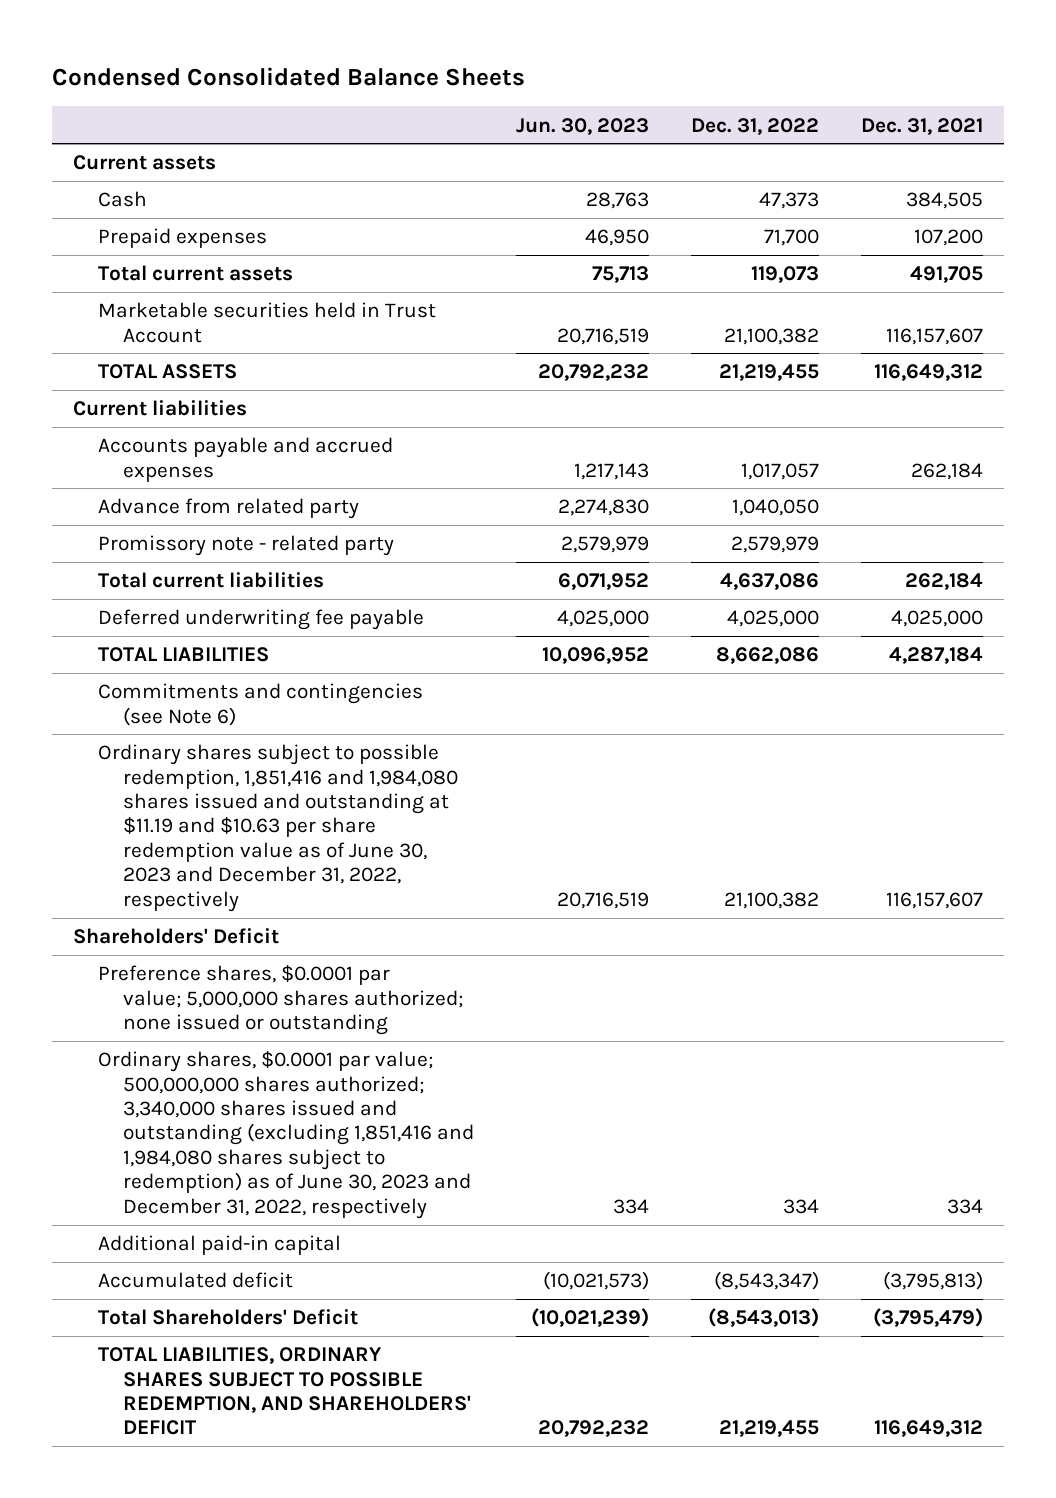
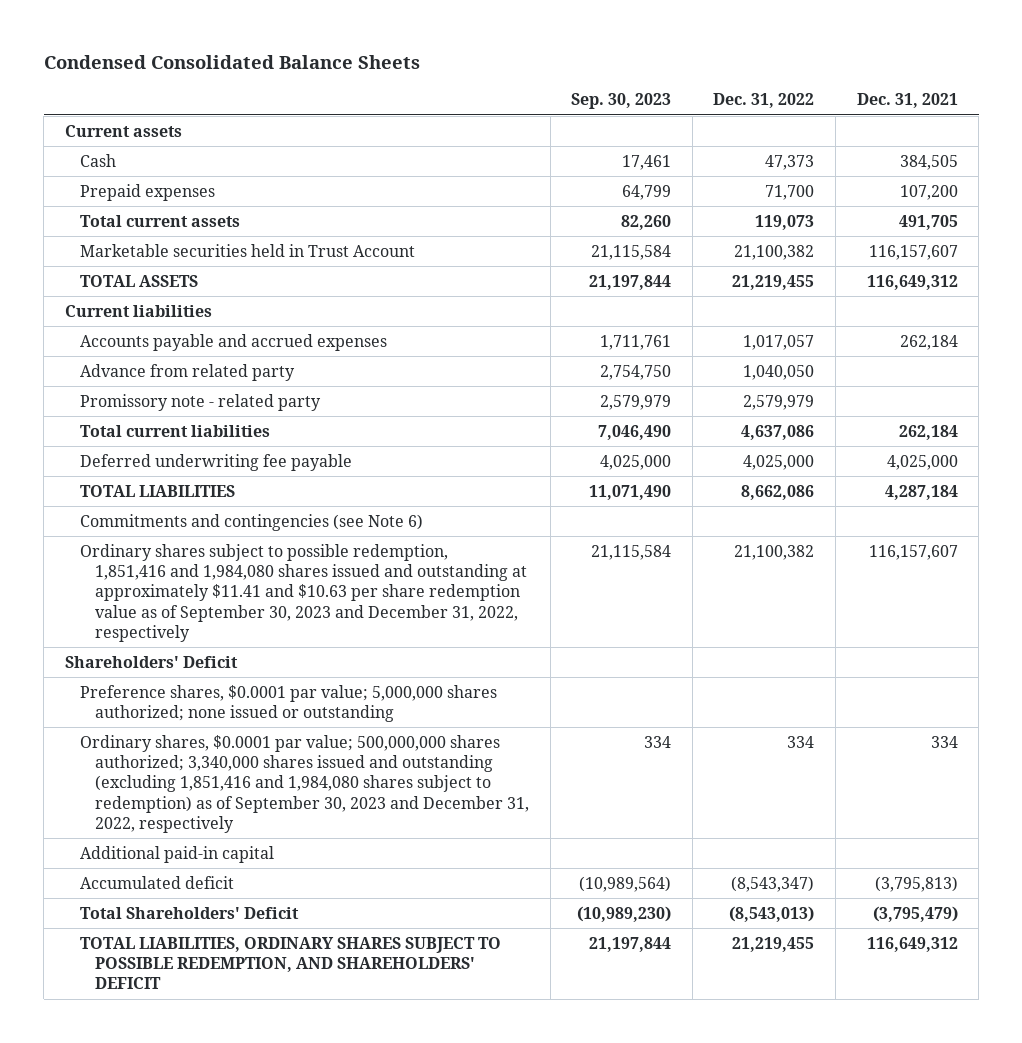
- | Jun. 30, 2023 | Dec. 31, 2022 | Dec. 31, 2021
+ | Sep. 30, 2023 | Dec. 31, 2022 | Dec. 31, 2021
- Ordinary shares subject to possible redemption, 1,851,416 and 1,984,080 shares issued and outstanding at $11.19 and $10.63 per share redemption value as of June 30, 2023 and December 31, 2022, respectively | 20,716,519 | 21,100,382 | 116,157,607
+ Ordinary shares subject to possible redemption, 1,851,416 and 1,984,080 shares issued and outstanding at approximately $11.41 and $10.63 per share redemption value as of September 30, 2023 and December 31, 2022, respectively | 21,115,584 | 21,100,382 | 116,157,607
- Ordinary shares, $0.0001 par value; 500,000,000 shares authorized; 3,340,000 shares issued and outstanding (excluding 1,851,416 and 1,984,080 shares subject to redemption) as of June 30, 2023 and December 31, 2022, respectively | 334 | 334 | 334
+ Ordinary shares, $0.0001 par value; 500,000,000 shares authorized; 3,340,000 shares issued and outstanding (excluding 1,851,416 and 1,984,080 shares subject to redemption) as of September 30, 2023 and December 31, 2022, respectively | 334 | 334 | 334

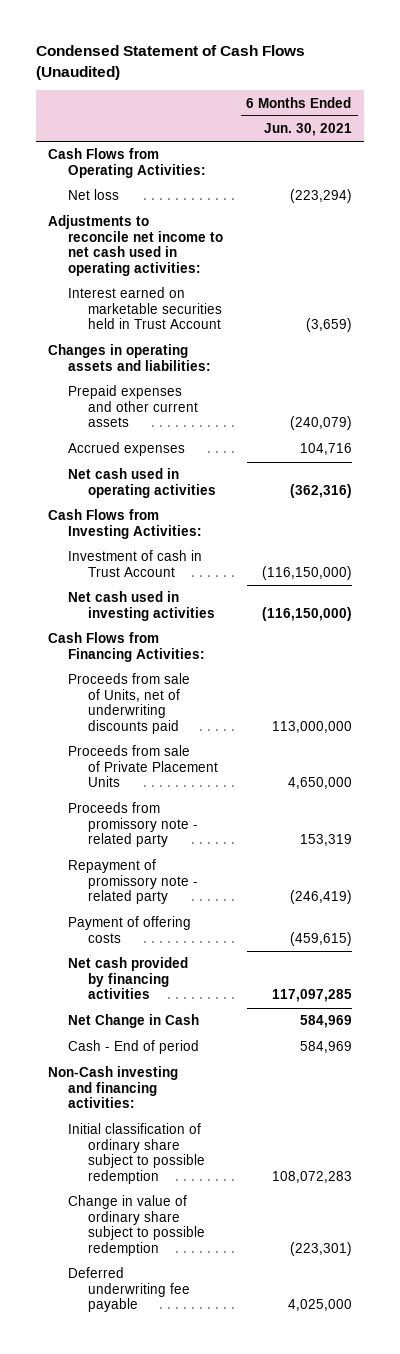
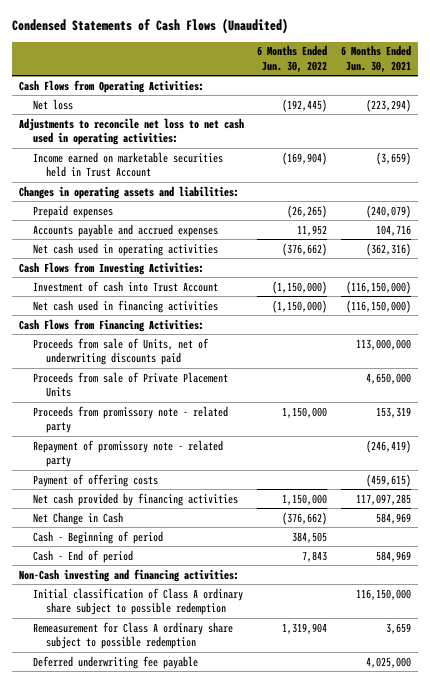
- Condensed Statement of Cash Flows (Unaudited)
+ Condensed Statements of Cash Flows (Unaudited)
- | 6 Months Ended Jun. 30, 2021
+ | 6 Months Ended Jun. 30, 2022 | 6 Months Ended Jun. 30, 2021
- Adjustments to reconcile net income to net cash used in operating activities:
- Interest earned on marketable securities held in Trust Account | (3,659)
+ Adjustments to reconcile net loss to net cash used in operating activities:
+ Income earned on marketable securities held in Trust Account | (169,904) | (3,659)
- Prepaid expenses and other current assets | (240,079)
- Accrued expenses | 104,716
+ Prepaid expenses | (26,265) | (240,079)
+ Accounts payable and accrued expenses | 11,952 | 104,716
- Investment of cash in Trust Account | (116,150,000)
- Net cash used in investing activities | (116,150,000)
+ Investment of cash into Trust Account | (1,150,000) | (116,150,000)
+ Net cash used in financing activities | (1,150,000) | (116,150,000)
+ Cash - Beginning of period | 384,505 |
- Initial classification of ordinary share subject to possible redemption | 108,072,283
- Change in value of ordinary share subject to possible redemption | (223,301)
+ Initial classification of Class A ordinary share subject to possible redemption | | 116,150,000
+ Remeasurement for Class A ordinary share subject to possible redemption | 1,319,904 | 3,659

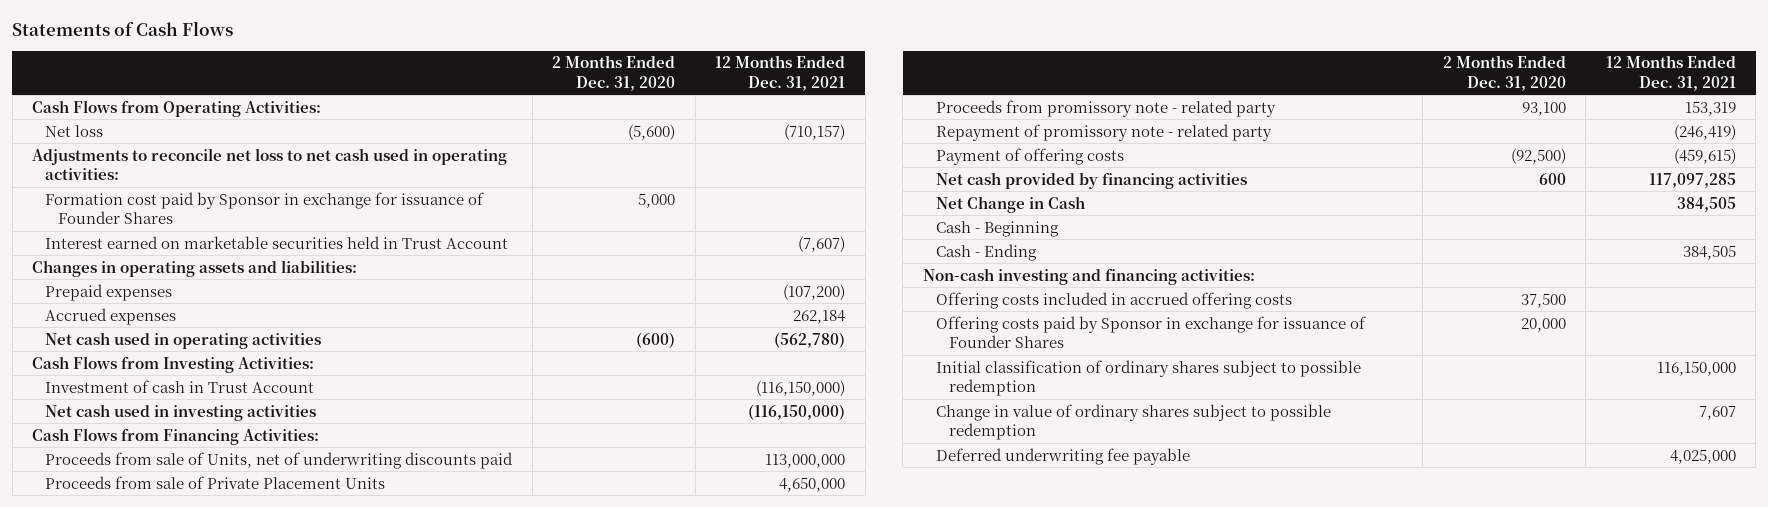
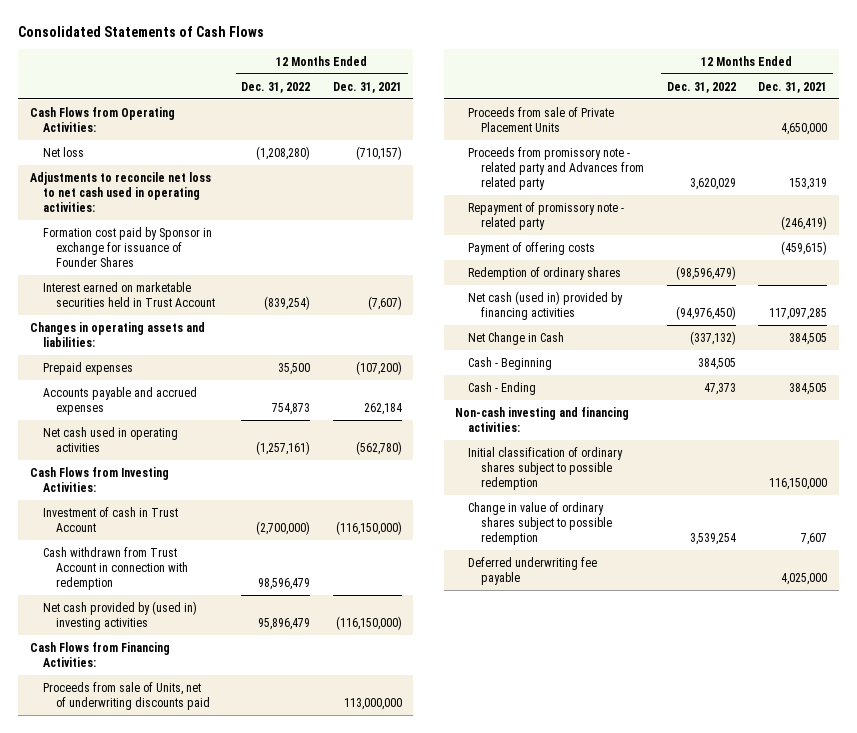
- Statements of Cash Flows
+ Consolidated Statements of Cash Flows
- | 2 Months Ended Dec. 31, 2020 | 12 Months Ended Dec. 31, 2021
+ | 12 Months Ended Dec. 31, 2022 | 12 Months Ended Dec. 31, 2021
- Accrued expenses | | 262,184
+ Accounts payable and accrued expenses | 754,873 | 262,184
- Net cash used in investing activities | | (116,150,000)
+ Cash withdrawn from Trust Account in connection with redemption | 98,596,479 |
+ Net cash provided by (used in) investing activities | 95,896,479 | (116,150,000)
- Proceeds from promissory note - related party | 93,100 | 153,319
+ Proceeds from promissory note - related party and Advances from related party | 3,620,029 | 153,319
- Net cash provided by financing activities | 600 | 117,097,285
+ Redemption of ordinary shares | (98,596,479) |
+ Net cash (used in) provided by financing activities | (94,976,450) | 117,097,285
- Offering costs included in accrued offering costs | 37,500 |
- Offering costs paid by Sponsor in exchange for issuance of Founder Shares | 20,000 |

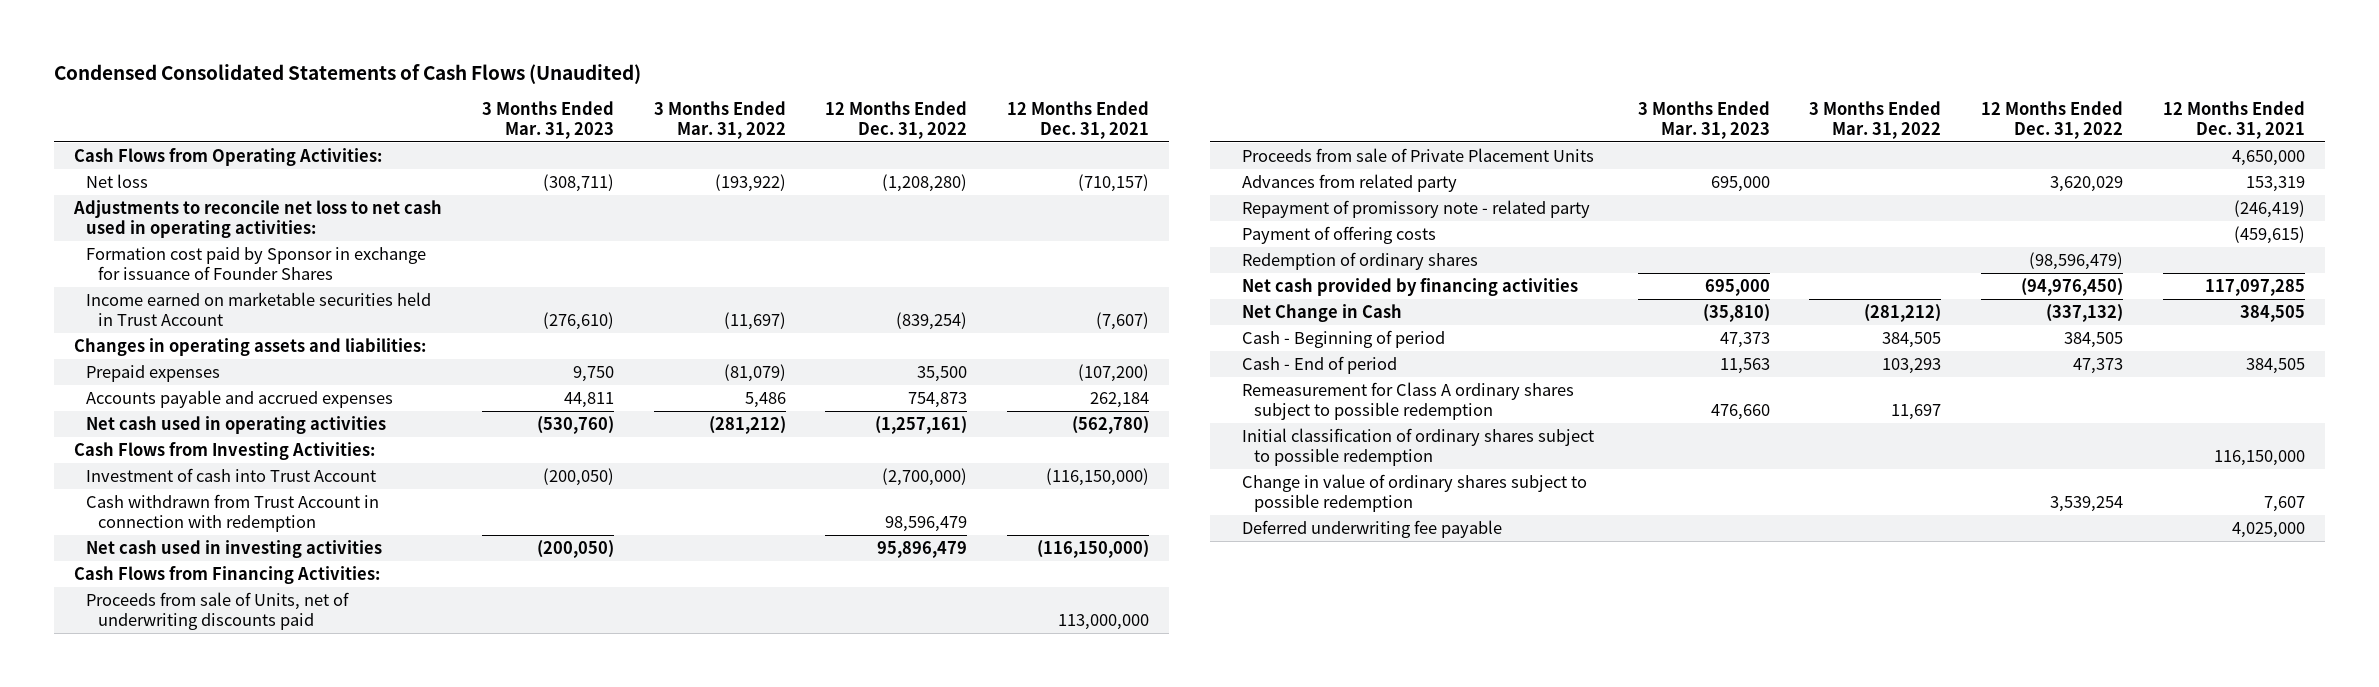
- Consolidated Statements of Cash Flows
+ Condensed Consolidated Statements of Cash Flows (Unaudited)
- | 12 Months Ended Dec. 31, 2022 | 12 Months Ended Dec. 31, 2021
+ | 3 Months Ended Mar. 31, 2023 | 3 Months Ended Mar. 31, 2022 | 12 Months Ended Dec. 31, 2022 | 12 Months Ended Dec. 31, 2021
- Interest earned on marketable securities held in Trust Account | (839,254) | (7,607)
+ Income earned on marketable securities held in Trust Account | (276,610) | (11,697) | (839,254) | (7,607)
- Investment of cash in Trust Account | (2,700,000) | (116,150,000)
+ Investment of cash into Trust Account | (200,050) | | (2,700,000) | (116,150,000)
- Net cash provided by (used in) investing activities | 95,896,479 | (116,150,000)
+ Net cash used in investing activities | (200,050) | | 95,896,479 | (116,150,000)
- Proceeds from promissory note - related party and Advances from related party | 3,620,029 | 153,319
+ Advances from related party | 695,000 | | 3,620,029 | 153,319
- Net cash (used in) provided by financing activities | (94,976,450) | 117,097,285
+ Net cash provided by financing activities | 695,000 | | (94,976,450) | 117,097,285
- Cash - Beginning | 384,505 |
- Cash - Ending | 47,373 | 384,505
- Non-cash investing and financing activities:
+ Cash - Beginning of period | 47,373 | 384,505 | 384,505 |
+ Cash - End of period | 11,563 | 103,293 | 47,373 | 384,505
+ Remeasurement for Class A ordinary shares subject to possible redemption | 476,660 | 11,697 | |

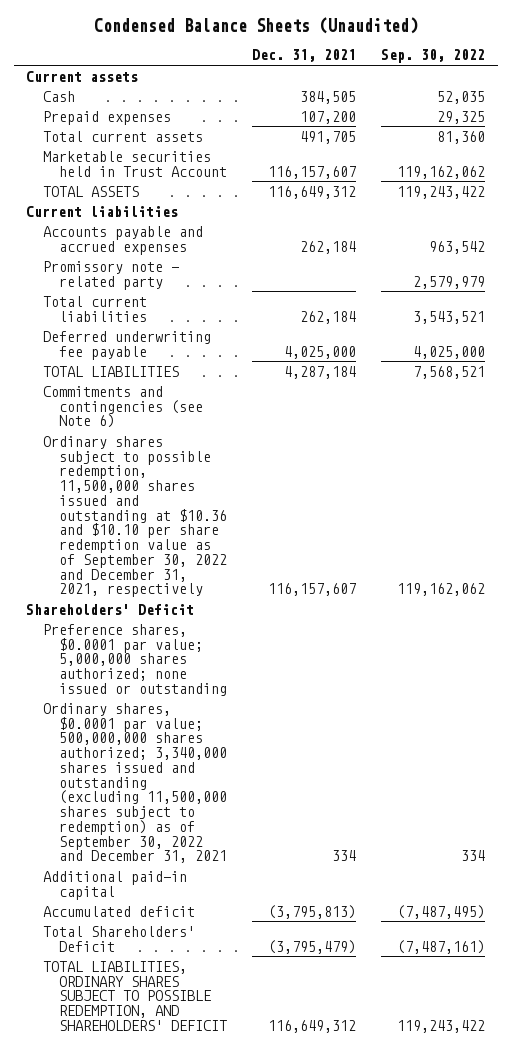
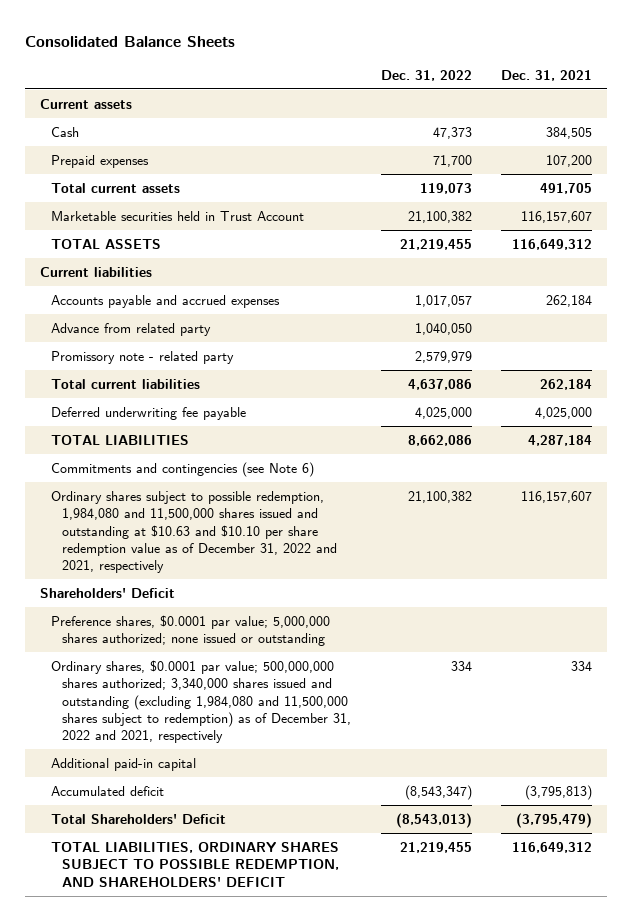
- Condensed Balance Sheets (Unaudited)
+ Consolidated Balance Sheets
- | Dec. 31, 2021 | Sep. 30, 2022
+ | Dec. 31, 2022 | Dec. 31, 2021
+ Advance from related party | 1,040,050 |
- Ordinary shares subject to possible redemption, 11,500,000 shares issued and outstanding at $10.36 and $10.10 per share redemption value as of September 30, 2022 and December 31, 2021, respectively | 116,157,607 | 119,162,062
+ Ordinary shares subject to possible redemption, 1,984,080 and 11,500,000 shares issued and outstanding at $10.63 and $10.10 per share redemption value as of December 31, 2022 and 2021, respectively | 21,100,382 | 116,157,607
- Ordinary shares, $0.0001 par value; 500,000,000 shares authorized; 3,340,000 shares issued and outstanding (excluding 11,500,000 shares subject to redemption) as of September 30, 2022 and December 31, 2021 | 334 | 334
+ Ordinary shares, $0.0001 par value; 500,000,000 shares authorized; 3,340,000 shares issued and outstanding (excluding 1,984,080 and 11,500,000 shares subject to redemption) as of December 31, 2022 and 2021, respectively | 334 | 334

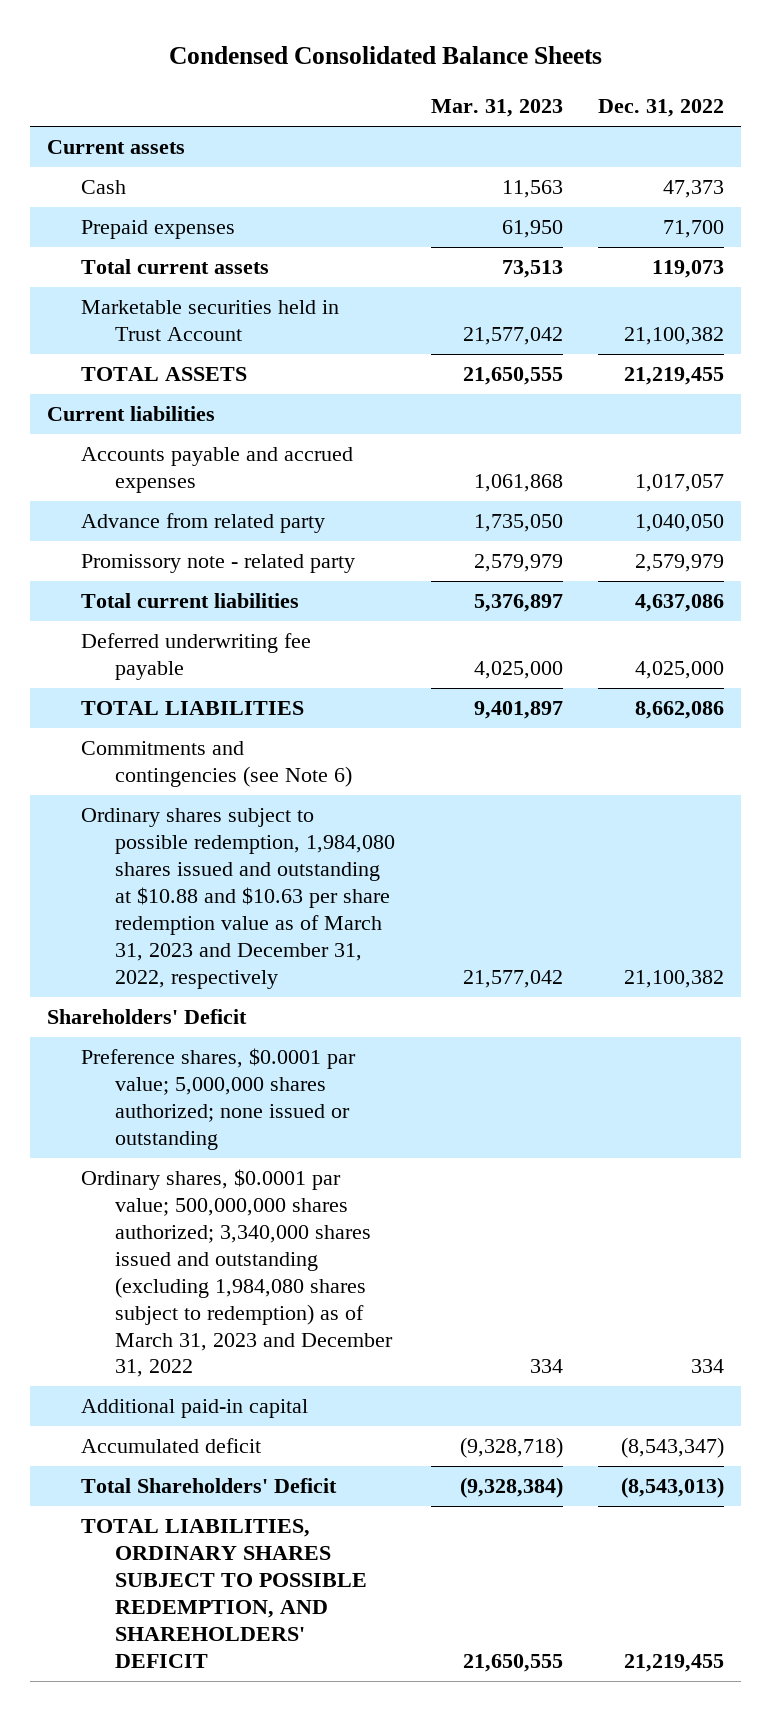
- Consolidated Balance Sheets
+ Condensed Consolidated Balance Sheets
- | Dec. 31, 2022 | Dec. 31, 2021
+ | Mar. 31, 2023 | Dec. 31, 2022
- Ordinary shares subject to possible redemption, 1,984,080 and 11,500,000 shares issued and outstanding at $10.63 and $10.10 per share redemption value as of December 31, 2022 and 2021, respectively | 21,100,382 | 116,157,607
+ Ordinary shares subject to possible redemption, 1,984,080 shares issued and outstanding at $10.88 and $10.63 per share redemption value as of March 31, 2023 and December 31, 2022, respectively | 21,577,042 | 21,100,382
- Ordinary shares, $0.0001 par value; 500,000,000 shares authorized; 3,340,000 shares issued and outstanding (excluding 1,984,080 and 11,500,000 shares subject to redemption) as of December 31, 2022 and 2021, respectively | 334 | 334
+ Ordinary shares, $0.0001 par value; 500,000,000 shares authorized; 3,340,000 shares issued and outstanding (excluding 1,984,080 shares subject to redemption) as of March 31, 2023 and December 31, 2022 | 334 | 334

